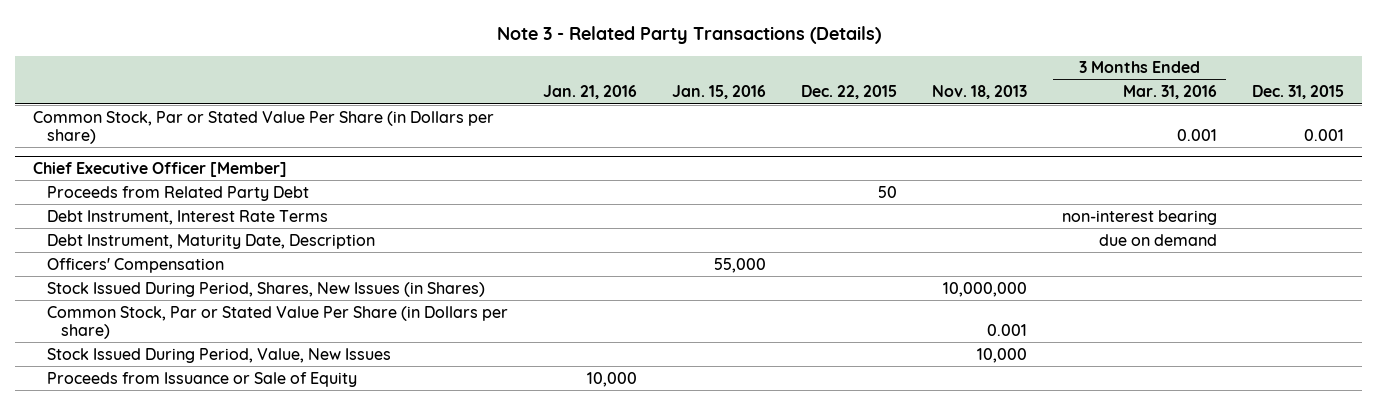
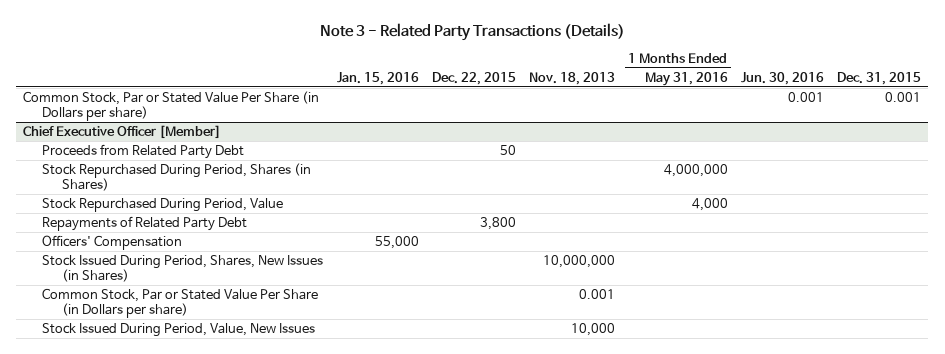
- | Jan. 21, 2016 | Jan. 15, 2016 | Dec. 22, 2015 | Nov. 18, 2013 | 3 Months Ended Mar. 31, 2016 | Dec. 31, 2015
+ | Jan. 15, 2016 | Dec. 22, 2015 | Nov. 18, 2013 | 1 Months Ended May 31, 2016 | Jun. 30, 2016 | Dec. 31, 2015
@ Chief Executive Officer [Member]
- Debt Instrument, Interest Rate Terms | | | | | non-interest bearing |
- Debt Instrument, Maturity Date, Description | | | | | due on demand |
+ Stock Repurchased During Period, Shares (in Shares) | | | | 4,000,000 | |
+ Stock Repurchased During Period, Value | | | | 4,000 | |
+ Repayments of Related Party Debt | | 3,800 | | | |
- Proceeds from Issuance or Sale of Equity | 10,000 | | | | |

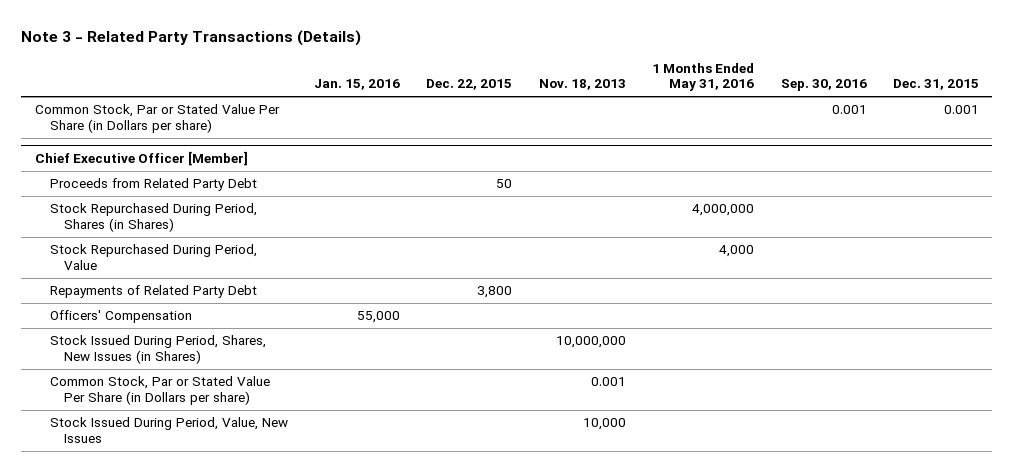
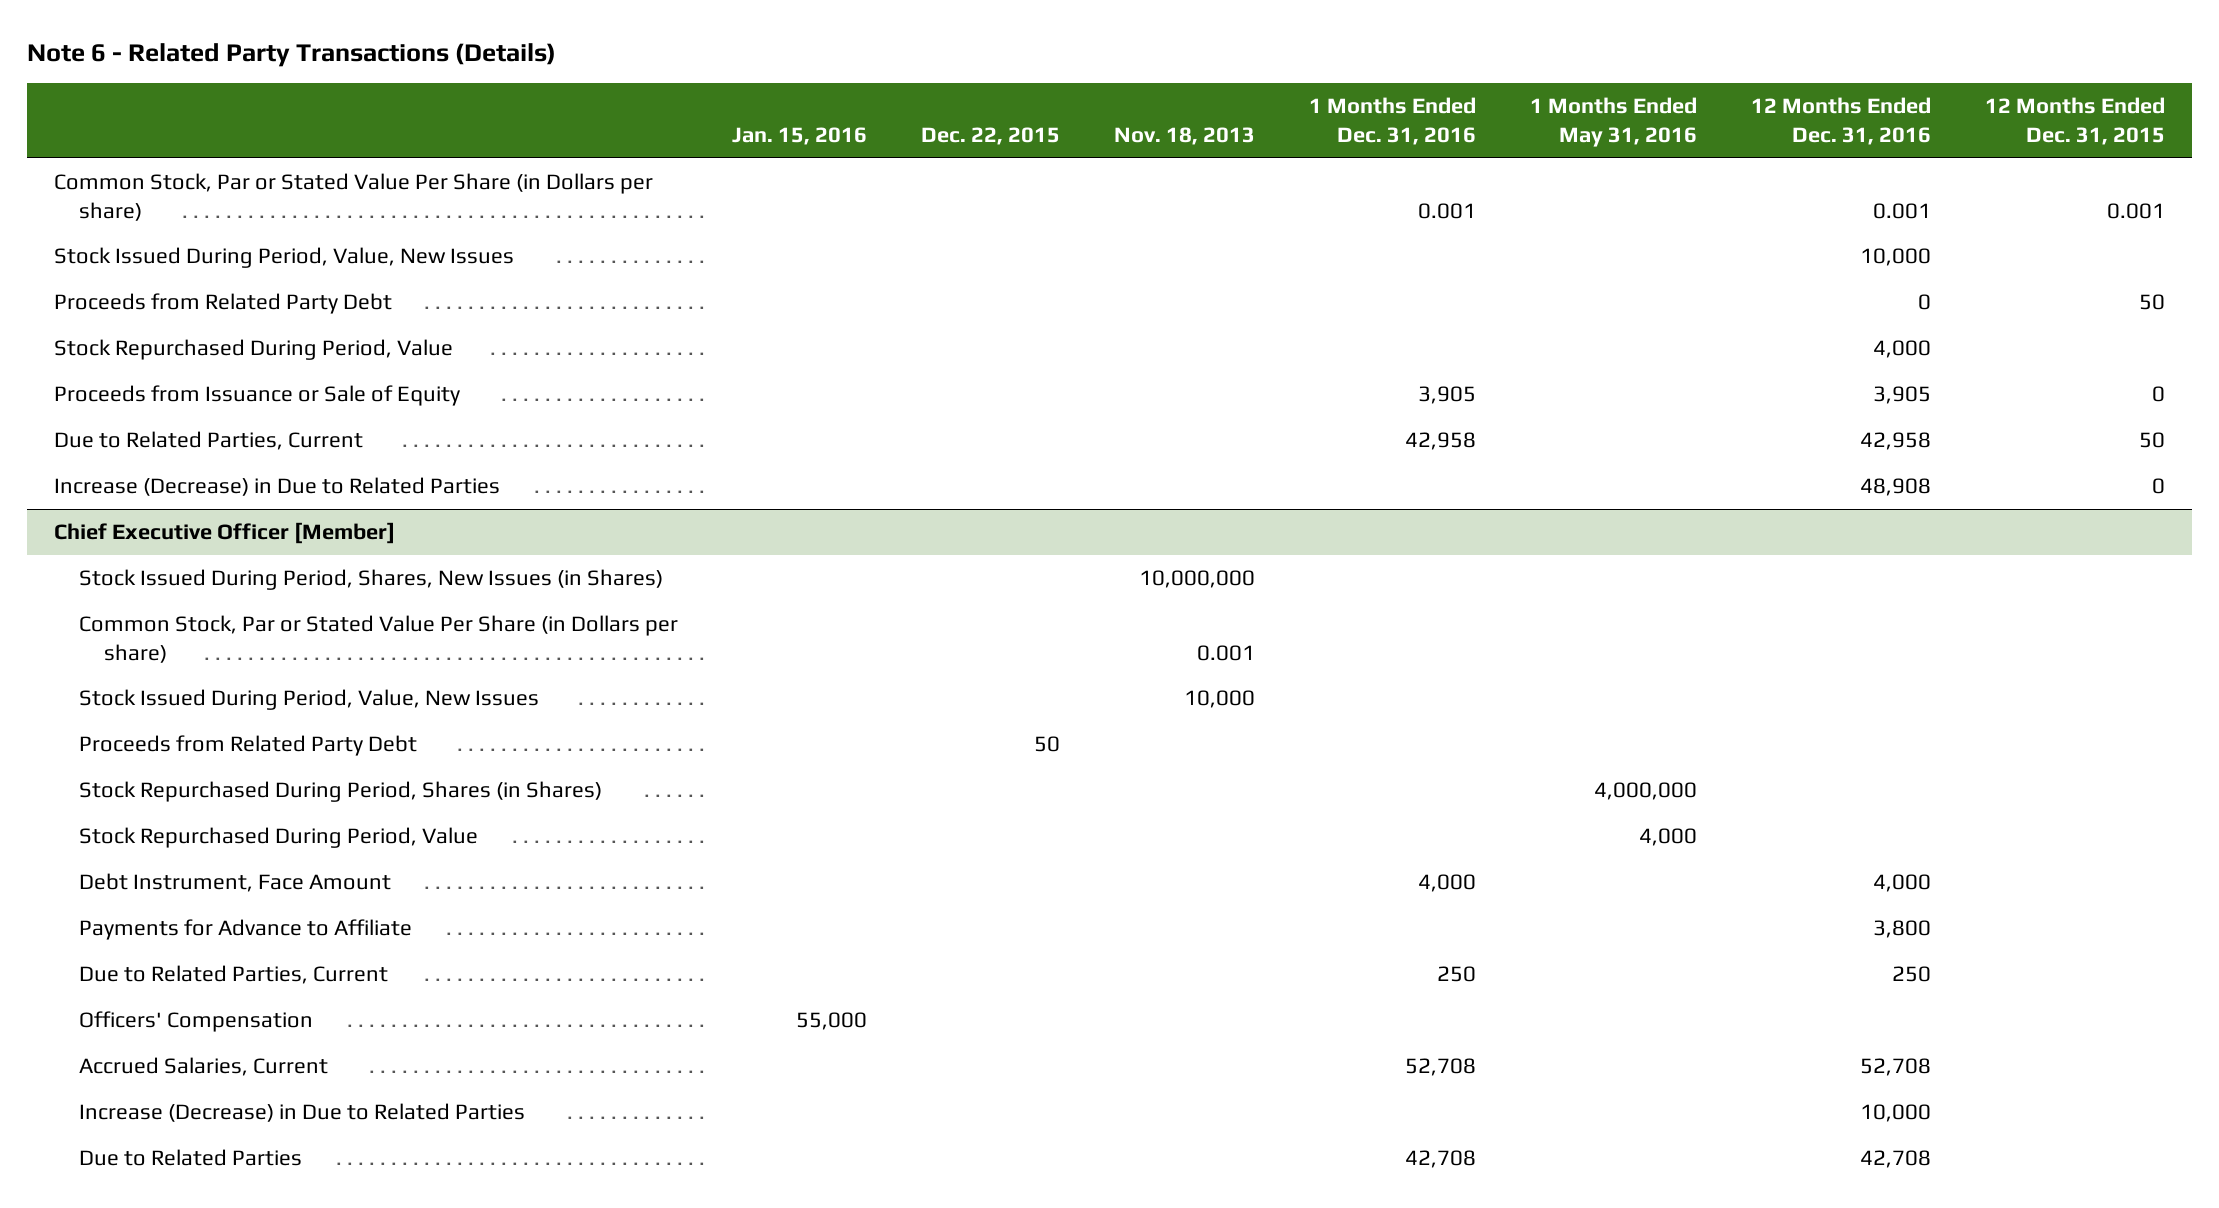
- Note 3 - Related Party Transactions (Details)
+ Note 6 - Related Party Transactions (Details)
- | Jan. 15, 2016 | Dec. 22, 2015 | Nov. 18, 2013 | 1 Months Ended May 31, 2016 | Sep. 30, 2016 | Dec. 31, 2015
+ | Jan. 15, 2016 | Dec. 22, 2015 | Nov. 18, 2013 | 1 Months Ended Dec. 31, 2016 | 1 Months Ended May 31, 2016 | 12 Months Ended Dec. 31, 2016 | 12 Months Ended Dec. 31, 2015
+ Stock Issued During Period, Value, New Issues | | | | | | 10,000 |
+ Proceeds from Related Party Debt | | | | | | 0 | 50
+ Stock Repurchased During Period, Value | | | | | | 4,000 |
+ Proceeds from Issuance or Sale of Equity | | | | 3,905 | | 3,905 | 0
+ Due to Related Parties, Current | | | | 42,958 | | 42,958 | 50
+ Increase (Decrease) in Due to Related Parties | | | | | | 48,908 | 0
@ Chief Executive Officer [Member]
moved up: Stock Issued During Period, Shares, New Issues (in Shares) | | | 10,000,000 | | | |
moved up: Common Stock, Par or Stated Value Per Share (in Dollars per share) | | | 0.001 | | | |
moved up: Stock Issued During Period, Value, New Issues | | | 10,000 | | | |
- Repayments of Related Party Debt | | 3,800 | | | |
+ Debt Instrument, Face Amount | | | | 4,000 | | 4,000 |
+ Payments for Advance to Affiliate | | | | | | 3,800 |
+ Due to Related Parties, Current | | | | 250 | | 250 |
+ Accrued Salaries, Current | | | | 52,708 | | 52,708 |
+ Increase (Decrease) in Due to Related Parties | | | | | | 10,000 |
+ Due to Related Parties | | | | 42,708 | | 42,708 |

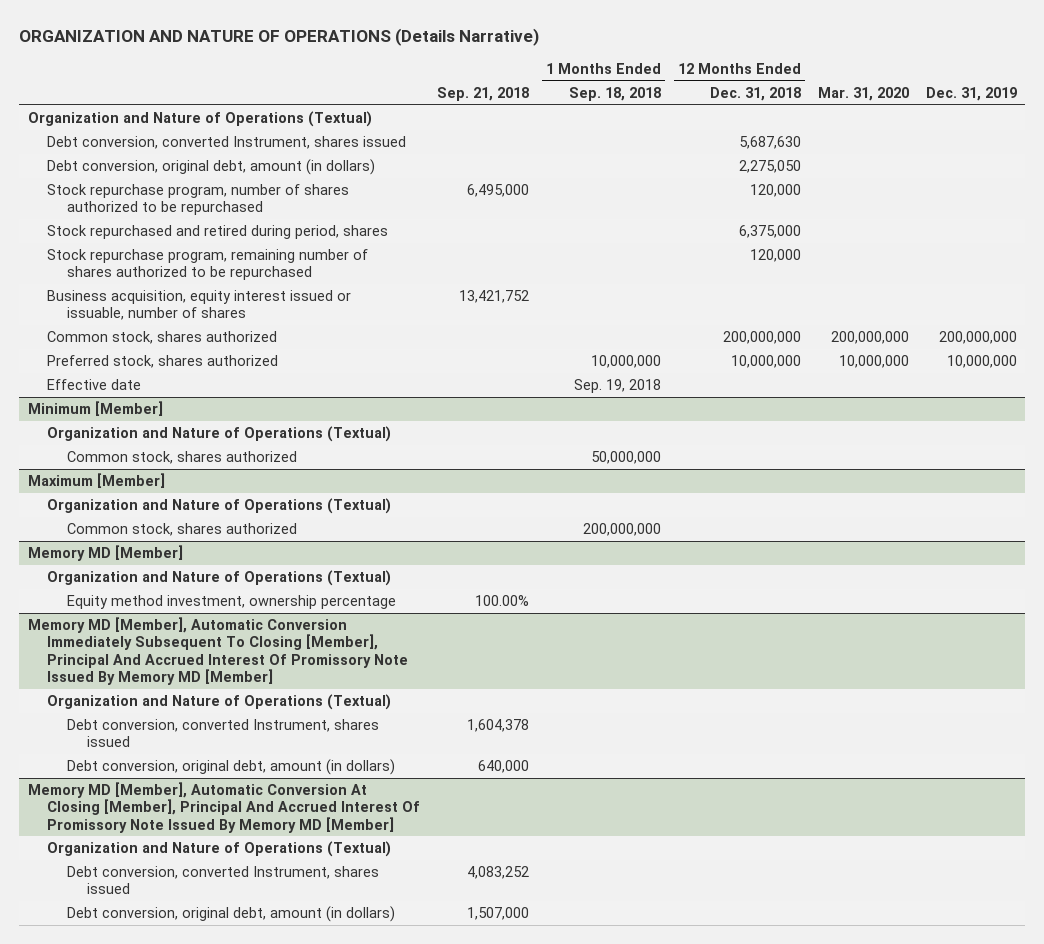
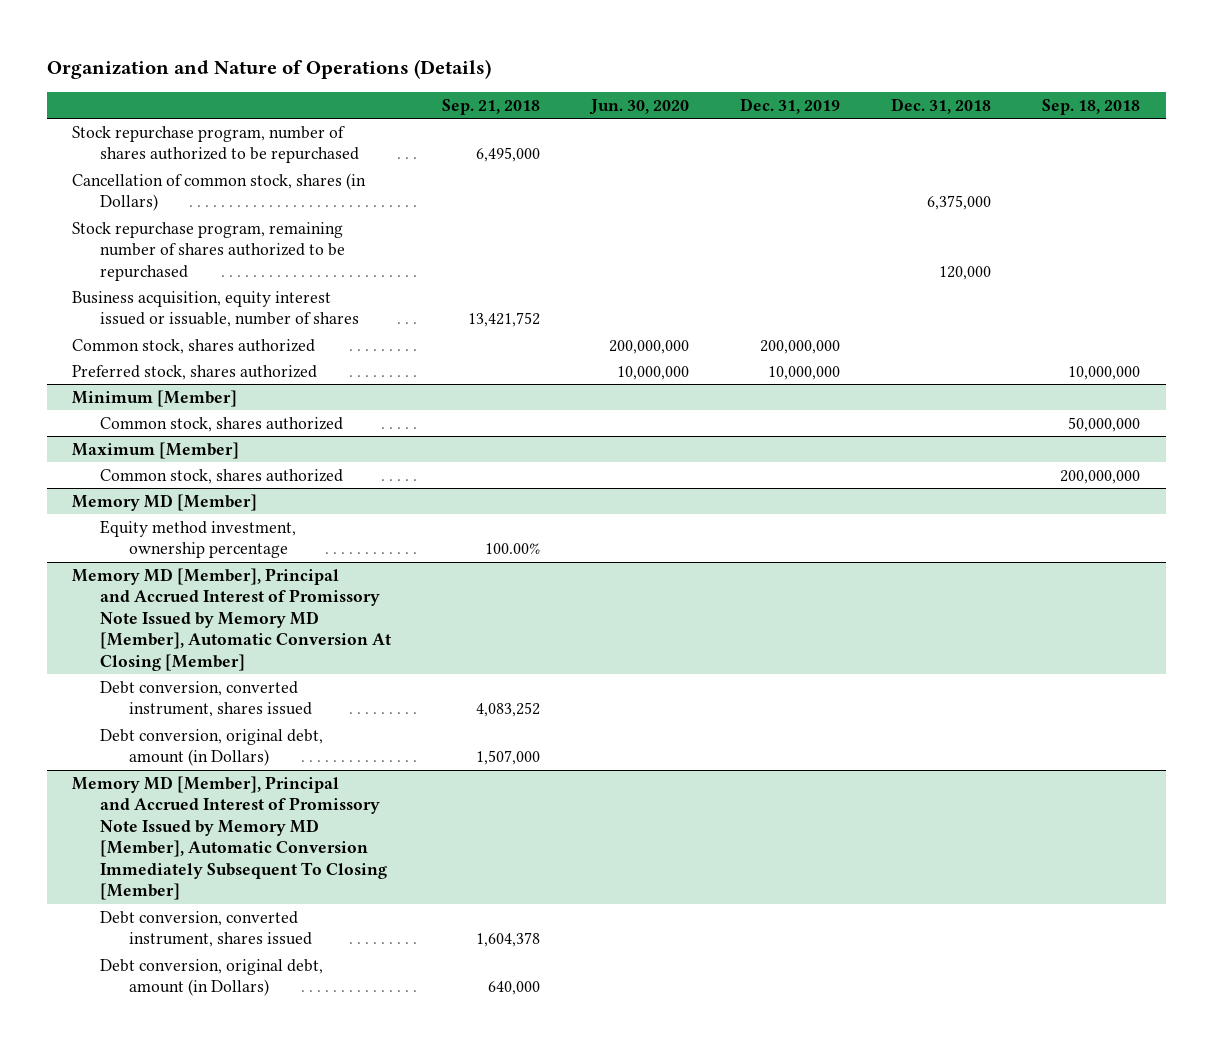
- ORGANIZATION AND NATURE OF OPERATIONS (Details Narrative)
+ Organization and Nature of Operations (Details)
- | Sep. 21, 2018 | 1 Months Ended Sep. 18, 2018 | 12 Months Ended Dec. 31, 2018 | Mar. 31, 2020 | Dec. 31, 2019
+ | Sep. 21, 2018 | Jun. 30, 2020 | Dec. 31, 2019 | Dec. 31, 2018 | Sep. 18, 2018
- Organization and Nature of Operations (Textual)
- Debt conversion, converted Instrument, shares issued | | | 5,687,630 | |
- Debt conversion, original debt, amount (in dollars) | | | 2,275,050 | |
- Stock repurchased and retired during period, shares | | | 6,375,000 | |
+ Cancellation of common stock, shares (in Dollars) | | | | 6,375,000 |
- Effective date | | Sep. 19, 2018 | | |
@ Minimum [Member]
- Organization and Nature of Operations (Textual)
@ Maximum [Member]
- Organization and Nature of Operations (Textual)
@ Memory MD [Member]
- Organization and Nature of Operations (Textual)
- Memory MD [Member], Automatic Conversion Immediately Subsequent To Closing [Member], Principal And Accrued Interest Of Promissory Note Issued By Memory MD [Member]
- Organization and Nature of Operations (Textual)
- Debt conversion, converted Instrument, shares issued | 1,604,378 | | | |
- Debt conversion, original debt, amount (in dollars) | 640,000 | | | |
- Memory MD [Member], Automatic Conversion At Closing [Member], Principal And Accrued Interest Of Promissory Note Issued By Memory MD [Member]
- Organization and Nature of Operations (Textual)
- Debt conversion, converted Instrument, shares issued | 4,083,252 | | | |
- Debt conversion, original debt, amount (in dollars) | 1,507,000 | | | |
+ Memory MD [Member], Principal and Accrued Interest of Promissory Note Issued by Memory MD [Member], Automatic Conversion At Closing [Member]
+ Debt conversion, converted instrument, shares issued | 4,083,252 | | | |
+ Debt conversion, original debt, amount (in Dollars) | 1,507,000 | | | |
+ Memory MD [Member], Principal and Accrued Interest of Promissory Note Issued by Memory MD [Member], Automatic Conversion Immediately Subsequent To Closing [Member]
+ Debt conversion, converted instrument, shares issued | 1,604,378 | | | |
+ Debt conversion, original debt, amount (in Dollars) | 640,000 | | | |

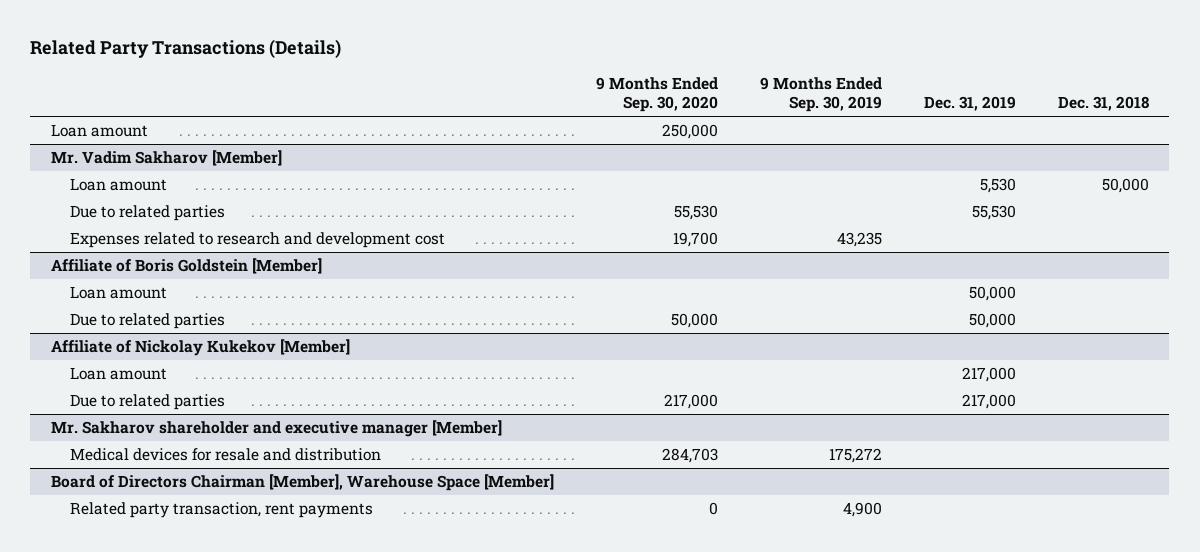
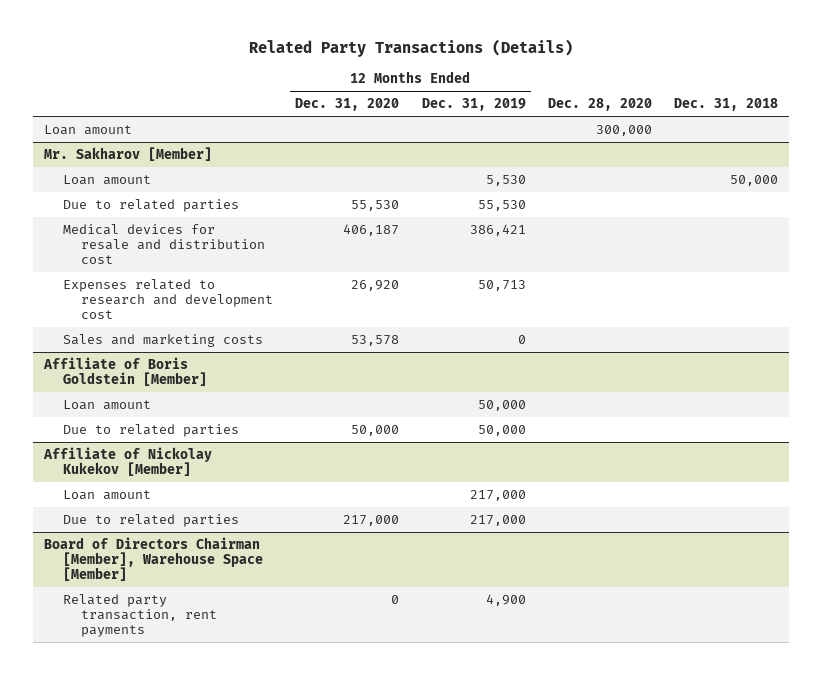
- | 9 Months Ended Sep. 30, 2020 | 9 Months Ended Sep. 30, 2019 | Dec. 31, 2019 | Dec. 31, 2018
+ | 12 Months Ended Dec. 31, 2020 | 12 Months Ended Dec. 31, 2019 | Dec. 28, 2020 | Dec. 31, 2018
- Mr. Vadim Sakharov [Member]
+ Mr. Sakharov [Member]
+ Medical devices for resale and distribution cost | 406,187 | 386,421 | |
+ Sales and marketing costs | 53,578 | 0 | |
- Mr. Sakharov shareholder and executive manager [Member]
- Medical devices for resale and distribution | 284,703 | 175,272 | |

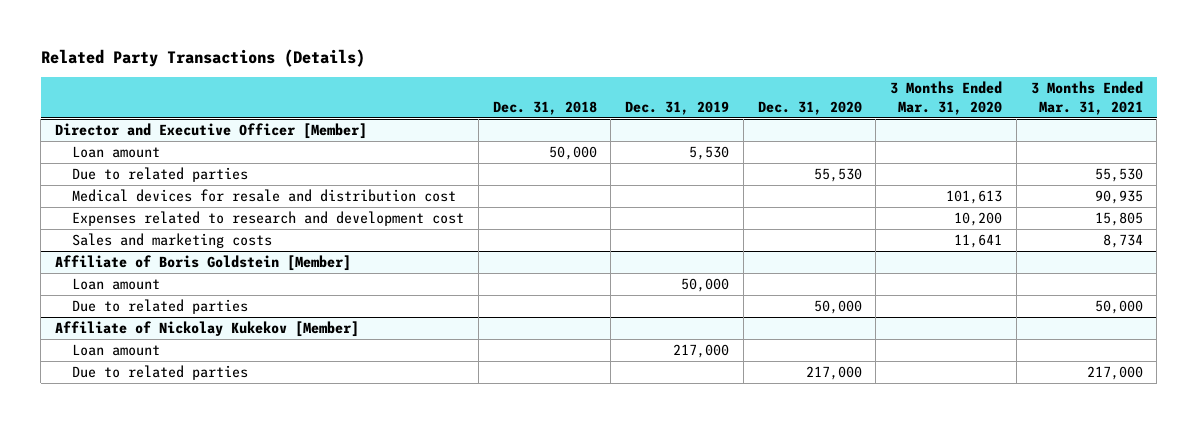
- | 12 Months Ended Dec. 31, 2020 | 12 Months Ended Dec. 31, 2019 | Dec. 28, 2020 | Dec. 31, 2018
+ | Dec. 31, 2018 | Dec. 31, 2019 | Dec. 31, 2020 | 3 Months Ended Mar. 31, 2020 | 3 Months Ended Mar. 31, 2021
- Loan amount | | | 300,000 |
- Mr. Sakharov [Member]
+ Director and Executive Officer [Member]
- Board of Directors Chairman [Member], Warehouse Space [Member]
- Related party transaction, rent payments | 0 | 4,900 | |

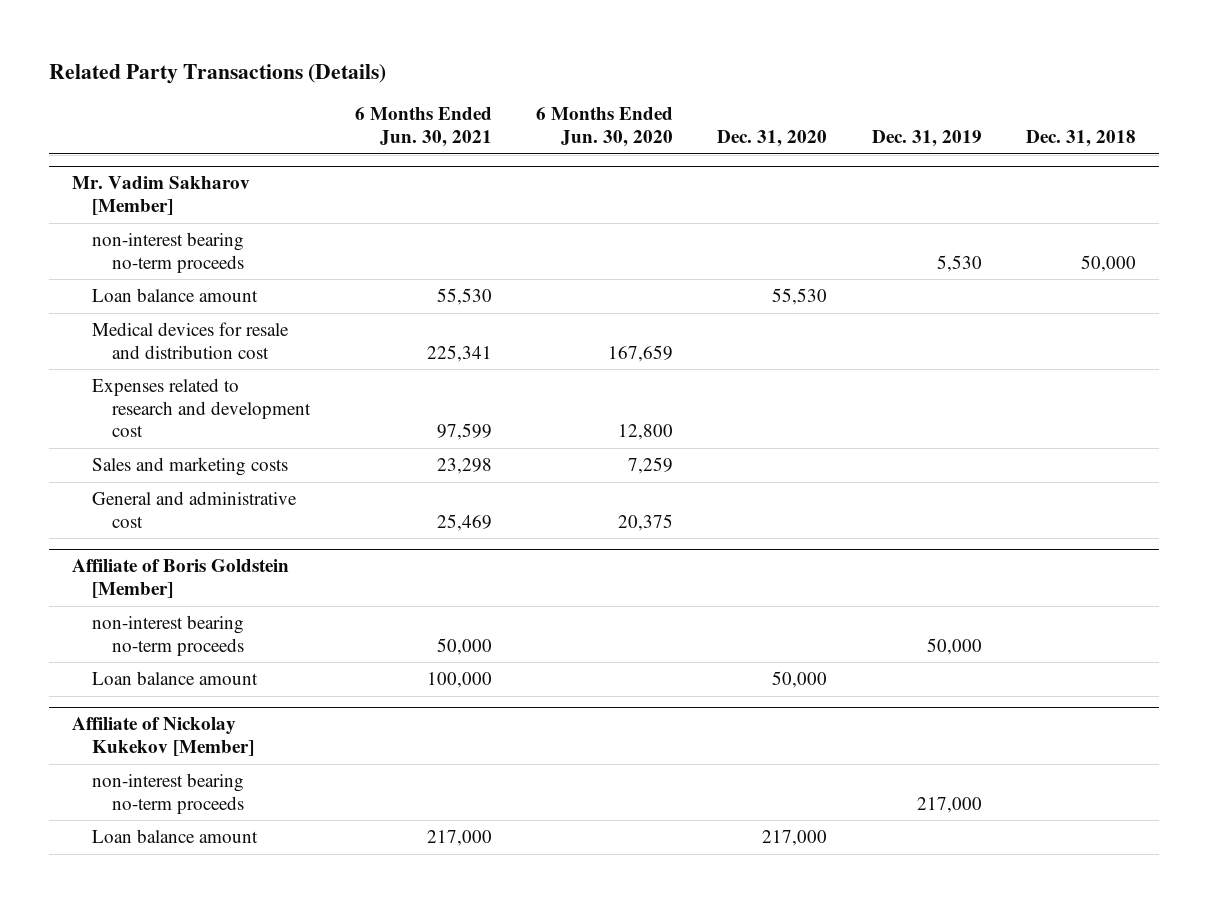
- | Dec. 31, 2018 | Dec. 31, 2019 | Dec. 31, 2020 | 3 Months Ended Mar. 31, 2020 | 3 Months Ended Mar. 31, 2021
+ | 6 Months Ended Jun. 30, 2021 | 6 Months Ended Jun. 30, 2020 | Dec. 31, 2020 | Dec. 31, 2019 | Dec. 31, 2018
- Director and Executive Officer [Member]
- Loan amount | 50,000 | 5,530 | | |
- Due to related parties | | | 55,530 | | 55,530
+ Mr. Vadim Sakharov [Member]
+ non-interest bearing no-term proceeds | | | | 5,530 | 50,000
+ Loan balance amount | 55,530 | | 55,530 | |
+ General and administrative cost | 25,469 | 20,375 | | |
@ Affiliate of Boris Goldstein [Member]
- Loan amount | | 50,000 | | |
- Due to related parties | | | 50,000 | | 50,000
+ non-interest bearing no-term proceeds | 50,000 | | | 50,000 |
+ Loan balance amount | 100,000 | | 50,000 | |
@ Affiliate of Nickolay Kukekov [Member]
- Loan amount | | 217,000 | | |
- Due to related parties | | | 217,000 | | 217,000
+ non-interest bearing no-term proceeds | | | | 217,000 |
+ Loan balance amount | 217,000 | | 217,000 | |

